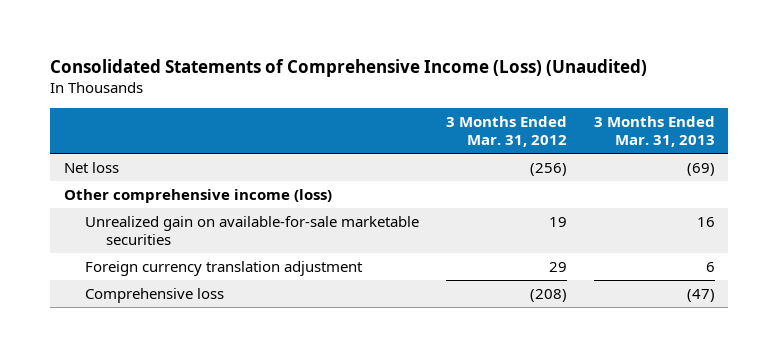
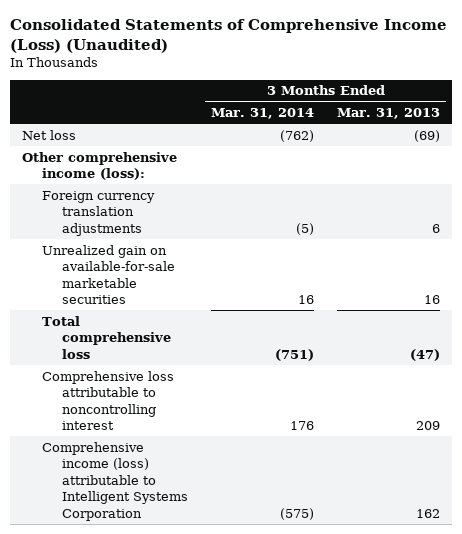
- | 3 Months Ended Mar. 31, 2012 | 3 Months Ended Mar. 31, 2013
+ | 3 Months Ended Mar. 31, 2014 | 3 Months Ended Mar. 31, 2013
- Other comprehensive income (loss)
+ Other comprehensive income (loss):
+ Foreign currency translation adjustments | (5) | 6
- Foreign currency translation adjustment | 29 | 6
- Comprehensive loss | (208) | (47)
+ Total comprehensive loss | (751) | (47)
+ Comprehensive loss attributable to noncontrolling interest | 176 | 209
+ Comprehensive income (loss) attributable to Intelligent Systems Corporation | (575) | 162

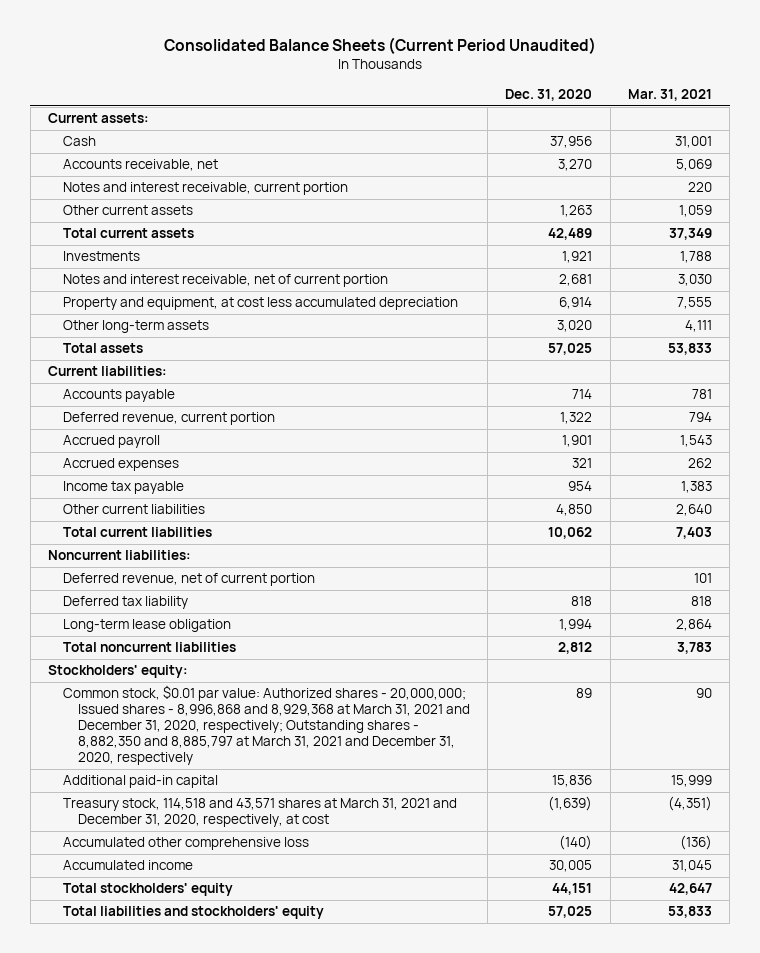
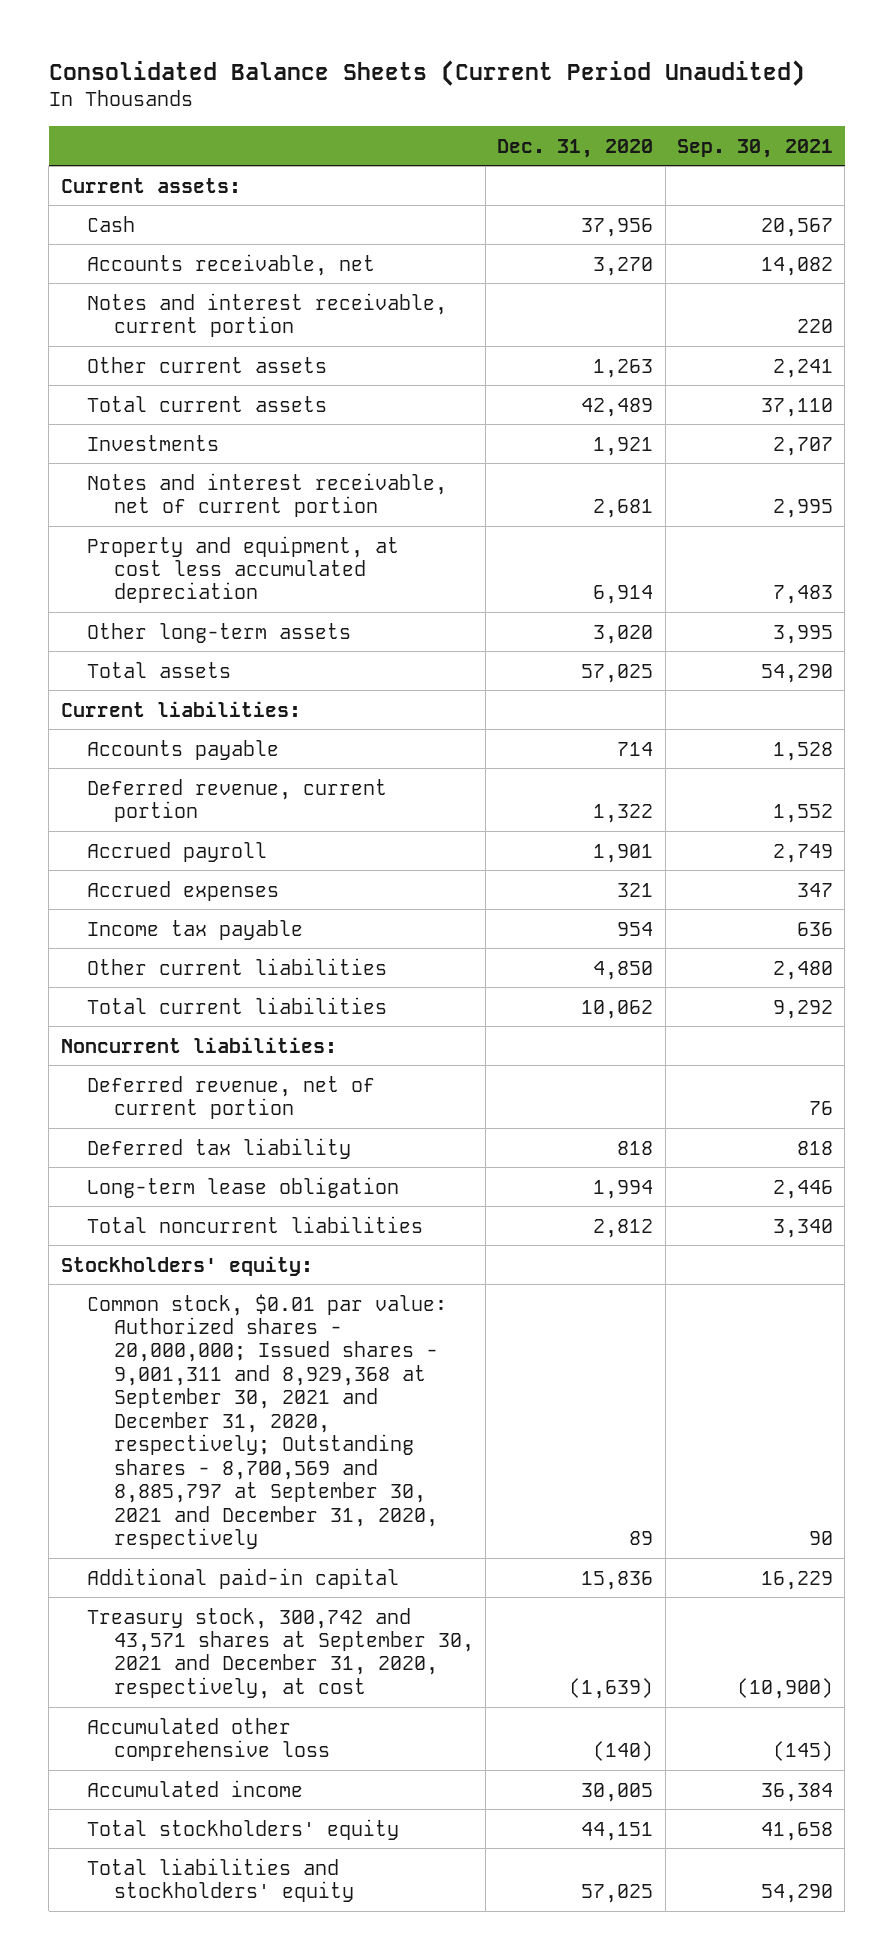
- | Dec. 31, 2020 | Mar. 31, 2021
+ | Dec. 31, 2020 | Sep. 30, 2021
- Common stock, $0.01 par value: Authorized shares - 20,000,000; Issued shares - 8,996,868 and 8,929,368 at March 31, 2021 and December 31, 2020, respectively; Outstanding shares - 8,882,350 and 8,885,797 at March 31, 2021 and December 31, 2020, respectively | 89 | 90
+ Common stock, $0.01 par value: Authorized shares - 20,000,000; Issued shares - 9,001,311 and 8,929,368 at September 30, 2021 and December 31, 2020, respectively; Outstanding shares - 8,700,569 and 8,885,797 at September 30, 2021 and December 31, 2020, respectively | 89 | 90
- Treasury stock, 114,518 and 43,571 shares at March 31, 2021 and December 31, 2020, respectively, at cost | (1,639) | (4,351)
+ Treasury stock, 300,742 and 43,571 shares at September 30, 2021 and December 31, 2020, respectively, at cost | (1,639) | (10,900)

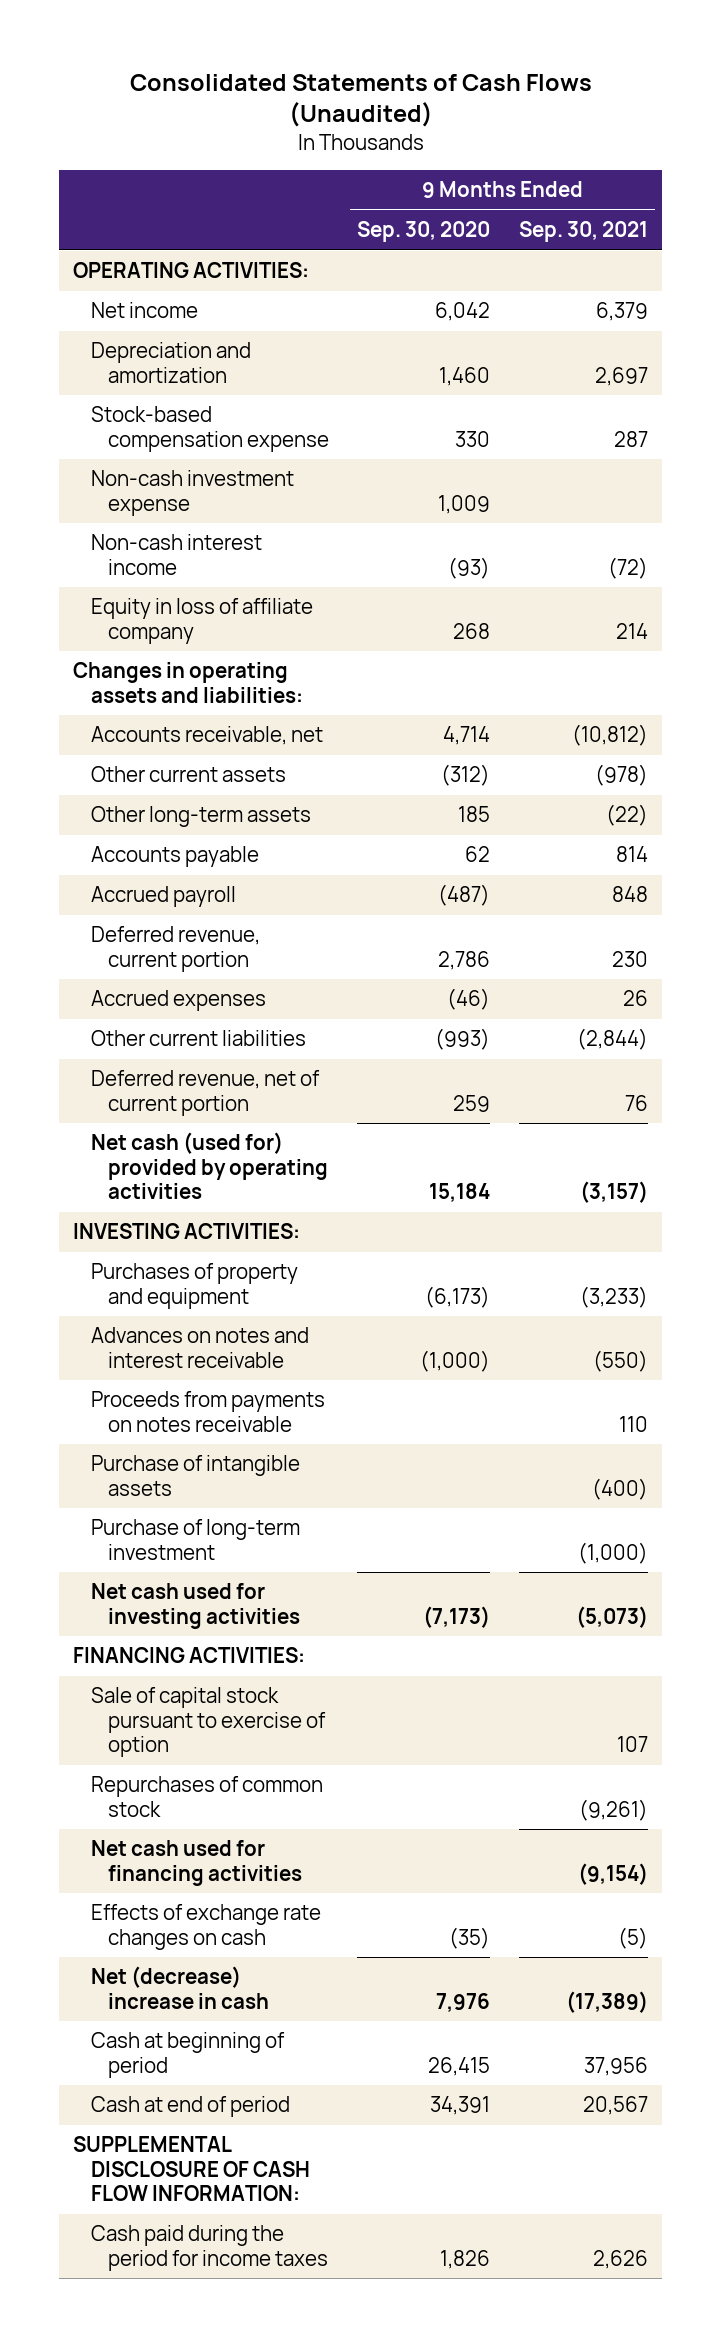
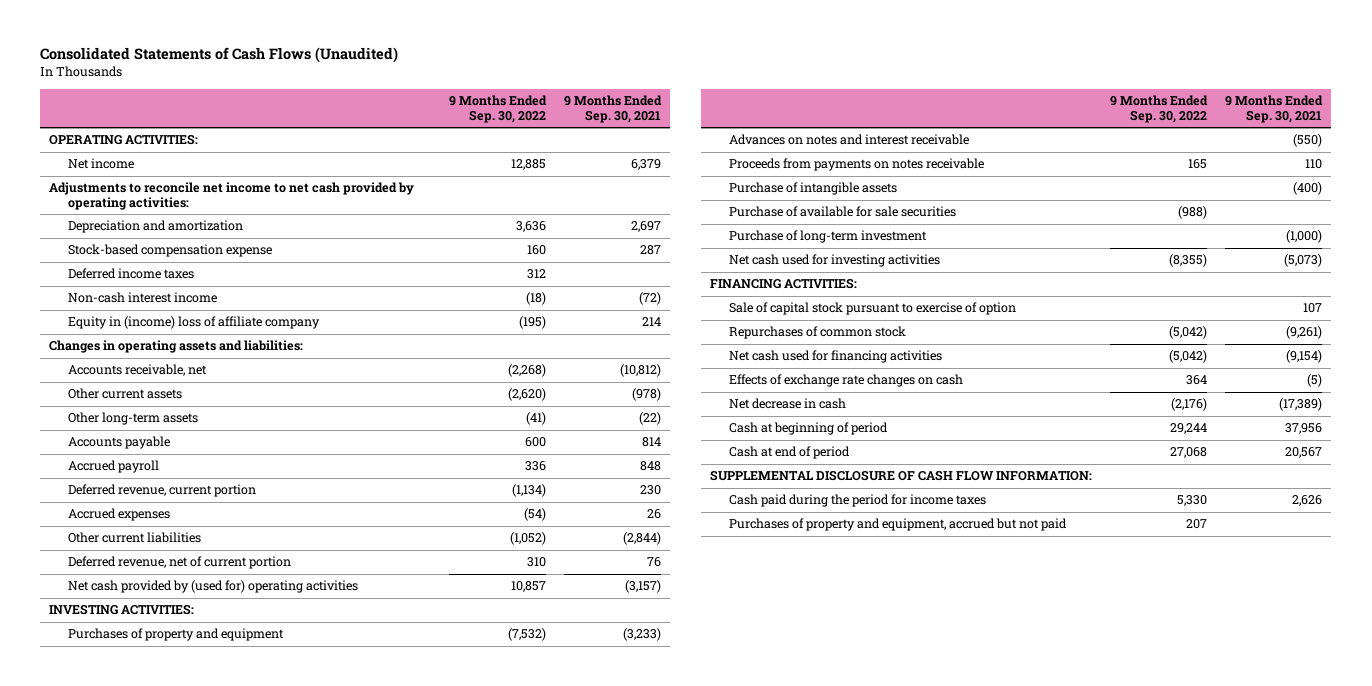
- | 9 Months Ended Sep. 30, 2020 | 9 Months Ended Sep. 30, 2021
+ | 9 Months Ended Sep. 30, 2022 | 9 Months Ended Sep. 30, 2021
+ Adjustments to reconcile net income to net cash provided by operating activities:
- Non-cash investment expense | 1,009 |
+ Deferred income taxes | 312 |
- Equity in loss of affiliate company | 268 | 214
+ Equity in (income) loss of affiliate company | (195) | 214
- Net cash (used for) provided by operating activities | 15,184 | (3,157)
+ Net cash provided by (used for) operating activities | 10,857 | (3,157)
+ Purchase of available for sale securities | (988) |
- Net (decrease) increase in cash | 7,976 | (17,389)
+ Net decrease in cash | (2,176) | (17,389)
+ Purchases of property and equipment, accrued but not paid | 207 |

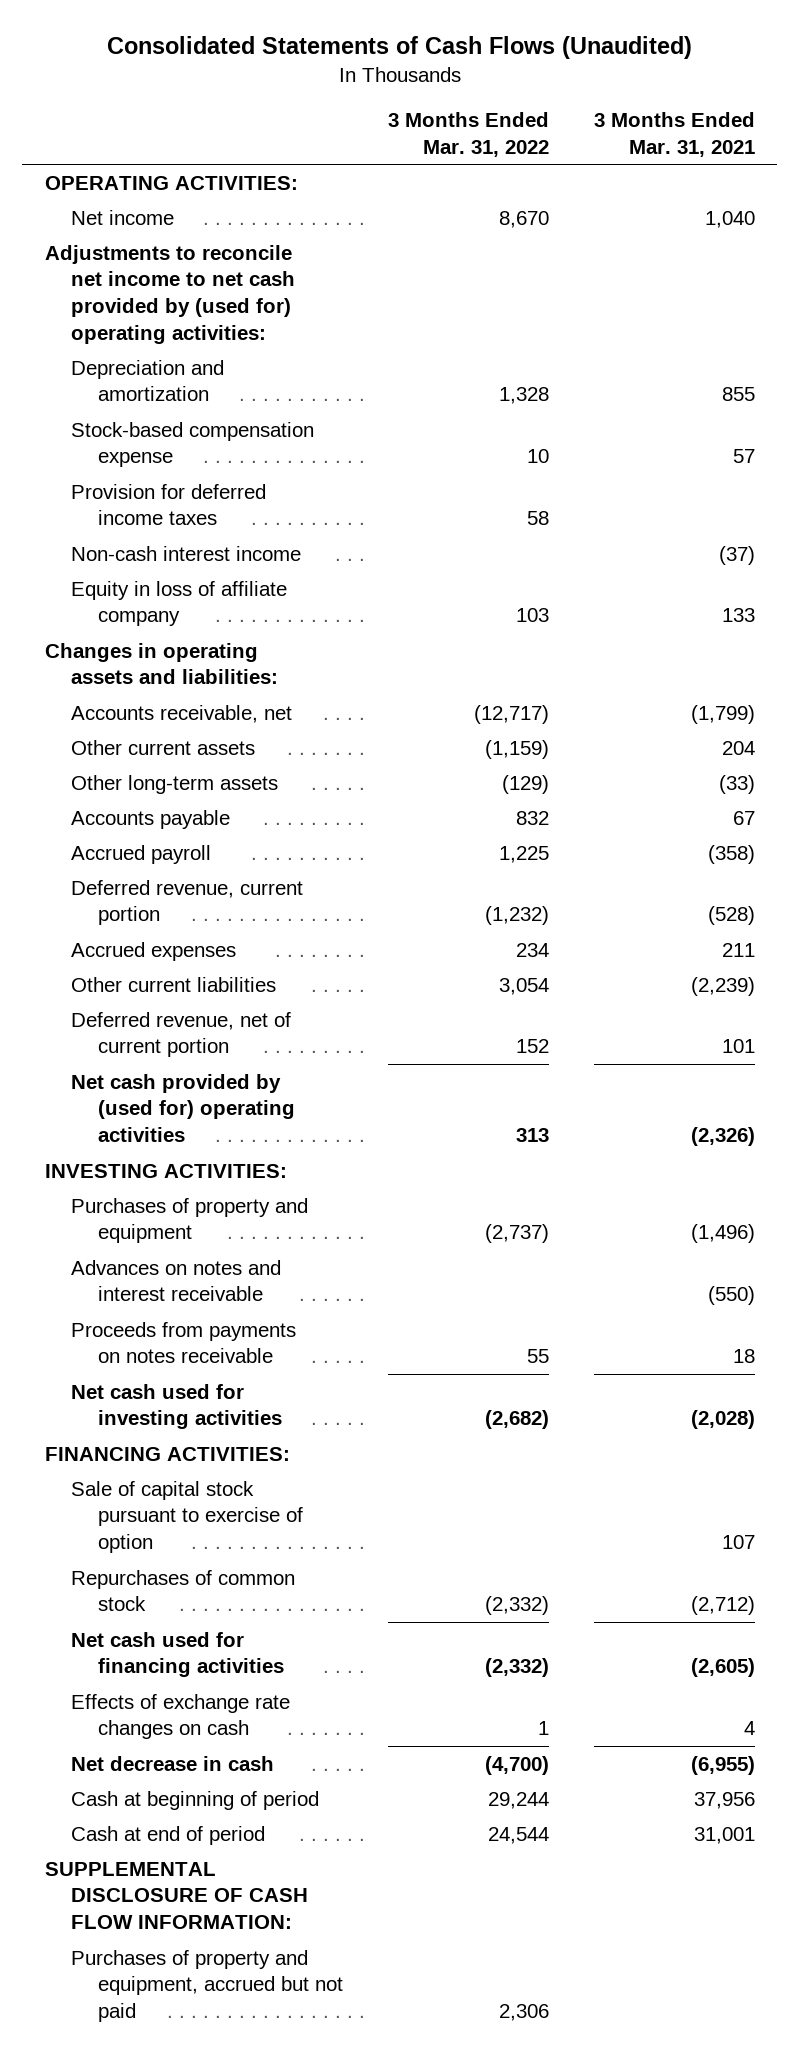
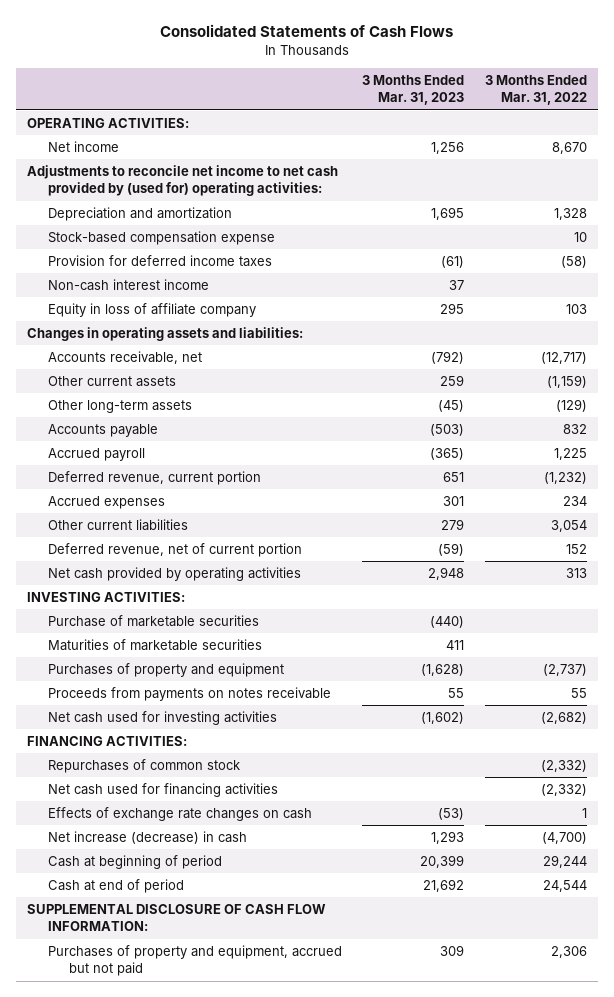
- Consolidated Statements of Cash Flows (Unaudited)
+ Consolidated Statements of Cash Flows
- | 3 Months Ended Mar. 31, 2022 | 3 Months Ended Mar. 31, 2021
+ | 3 Months Ended Mar. 31, 2023 | 3 Months Ended Mar. 31, 2022
- Provision for deferred income taxes | 58 |
+ Provision for deferred income taxes | (61) | (58)
- Net cash provided by (used for) operating activities | 313 | (2,326)
+ Net cash provided by operating activities | 2,948 | 313
+ Purchase of marketable securities | (440) |
+ Maturities of marketable securities | 411 |
- Advances on notes and interest receivable | | (550)
- Sale of capital stock pursuant to exercise of option | | 107
- Net decrease in cash | (4,700) | (6,955)
+ Net increase (decrease) in cash | 1,293 | (4,700)

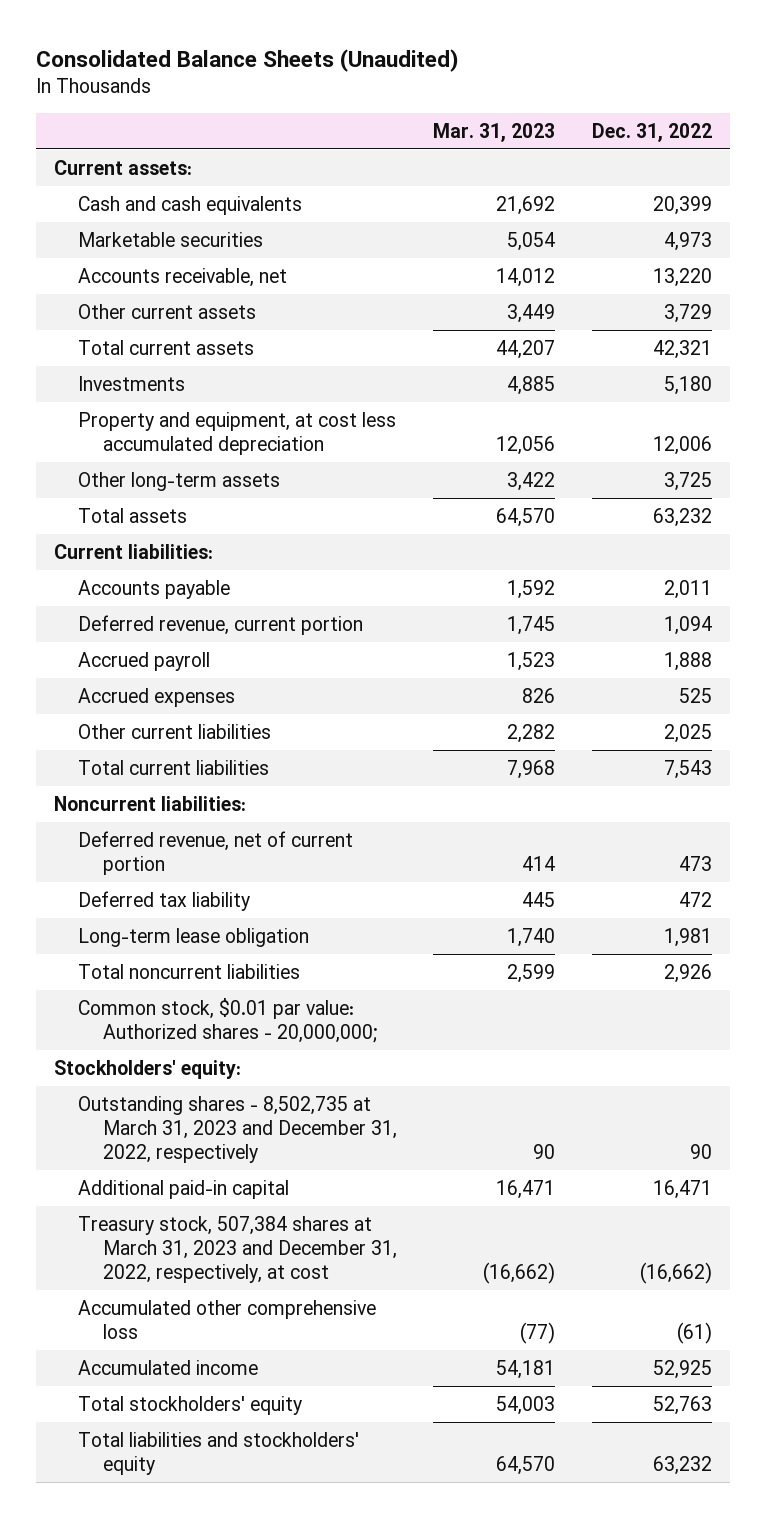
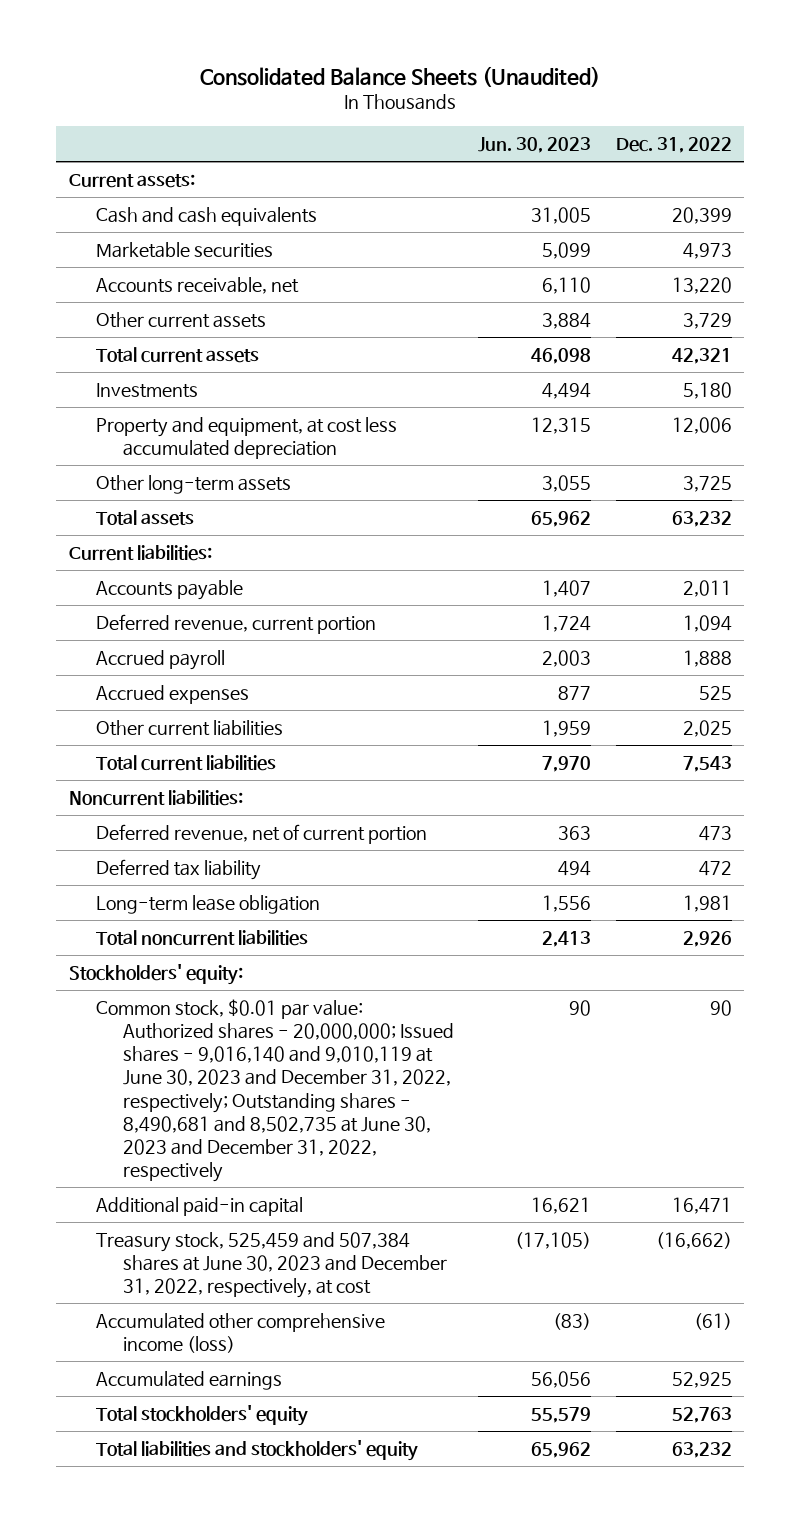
- | Mar. 31, 2023 | Dec. 31, 2022
+ | Jun. 30, 2023 | Dec. 31, 2022
- Common stock, $0.01 par value: Authorized shares - 20,000,000;
- Outstanding shares - 8,502,735 at March 31, 2023 and December 31, 2022, respectively | 90 | 90
+ Common stock, $0.01 par value: Authorized shares - 20,000,000; Issued shares - 9,016,140 and 9,010,119 at June 30, 2023 and December 31, 2022, respectively; Outstanding shares - 8,490,681 and 8,502,735 at June 30, 2023 and December 31, 2022, respectively | 90 | 90
- Treasury stock, 507,384 shares at March 31, 2023 and December 31, 2022, respectively, at cost | (16,662) | (16,662)
- Accumulated other comprehensive loss | (77) | (61)
- Accumulated income | 54,181 | 52,925
+ Treasury stock, 525,459 and 507,384 shares at June 30, 2023 and December 31, 2022, respectively, at cost | (17,105) | (16,662)
+ Accumulated other comprehensive income (loss) | (83) | (61)
+ Accumulated earnings | 56,056 | 52,925

